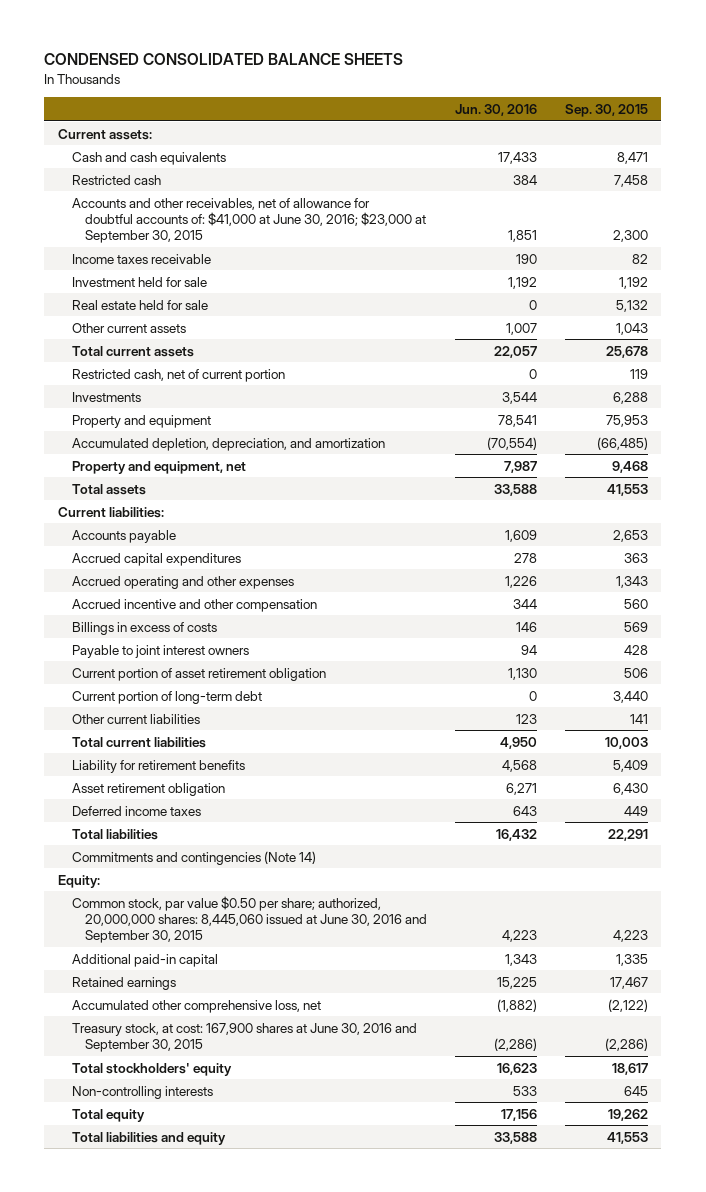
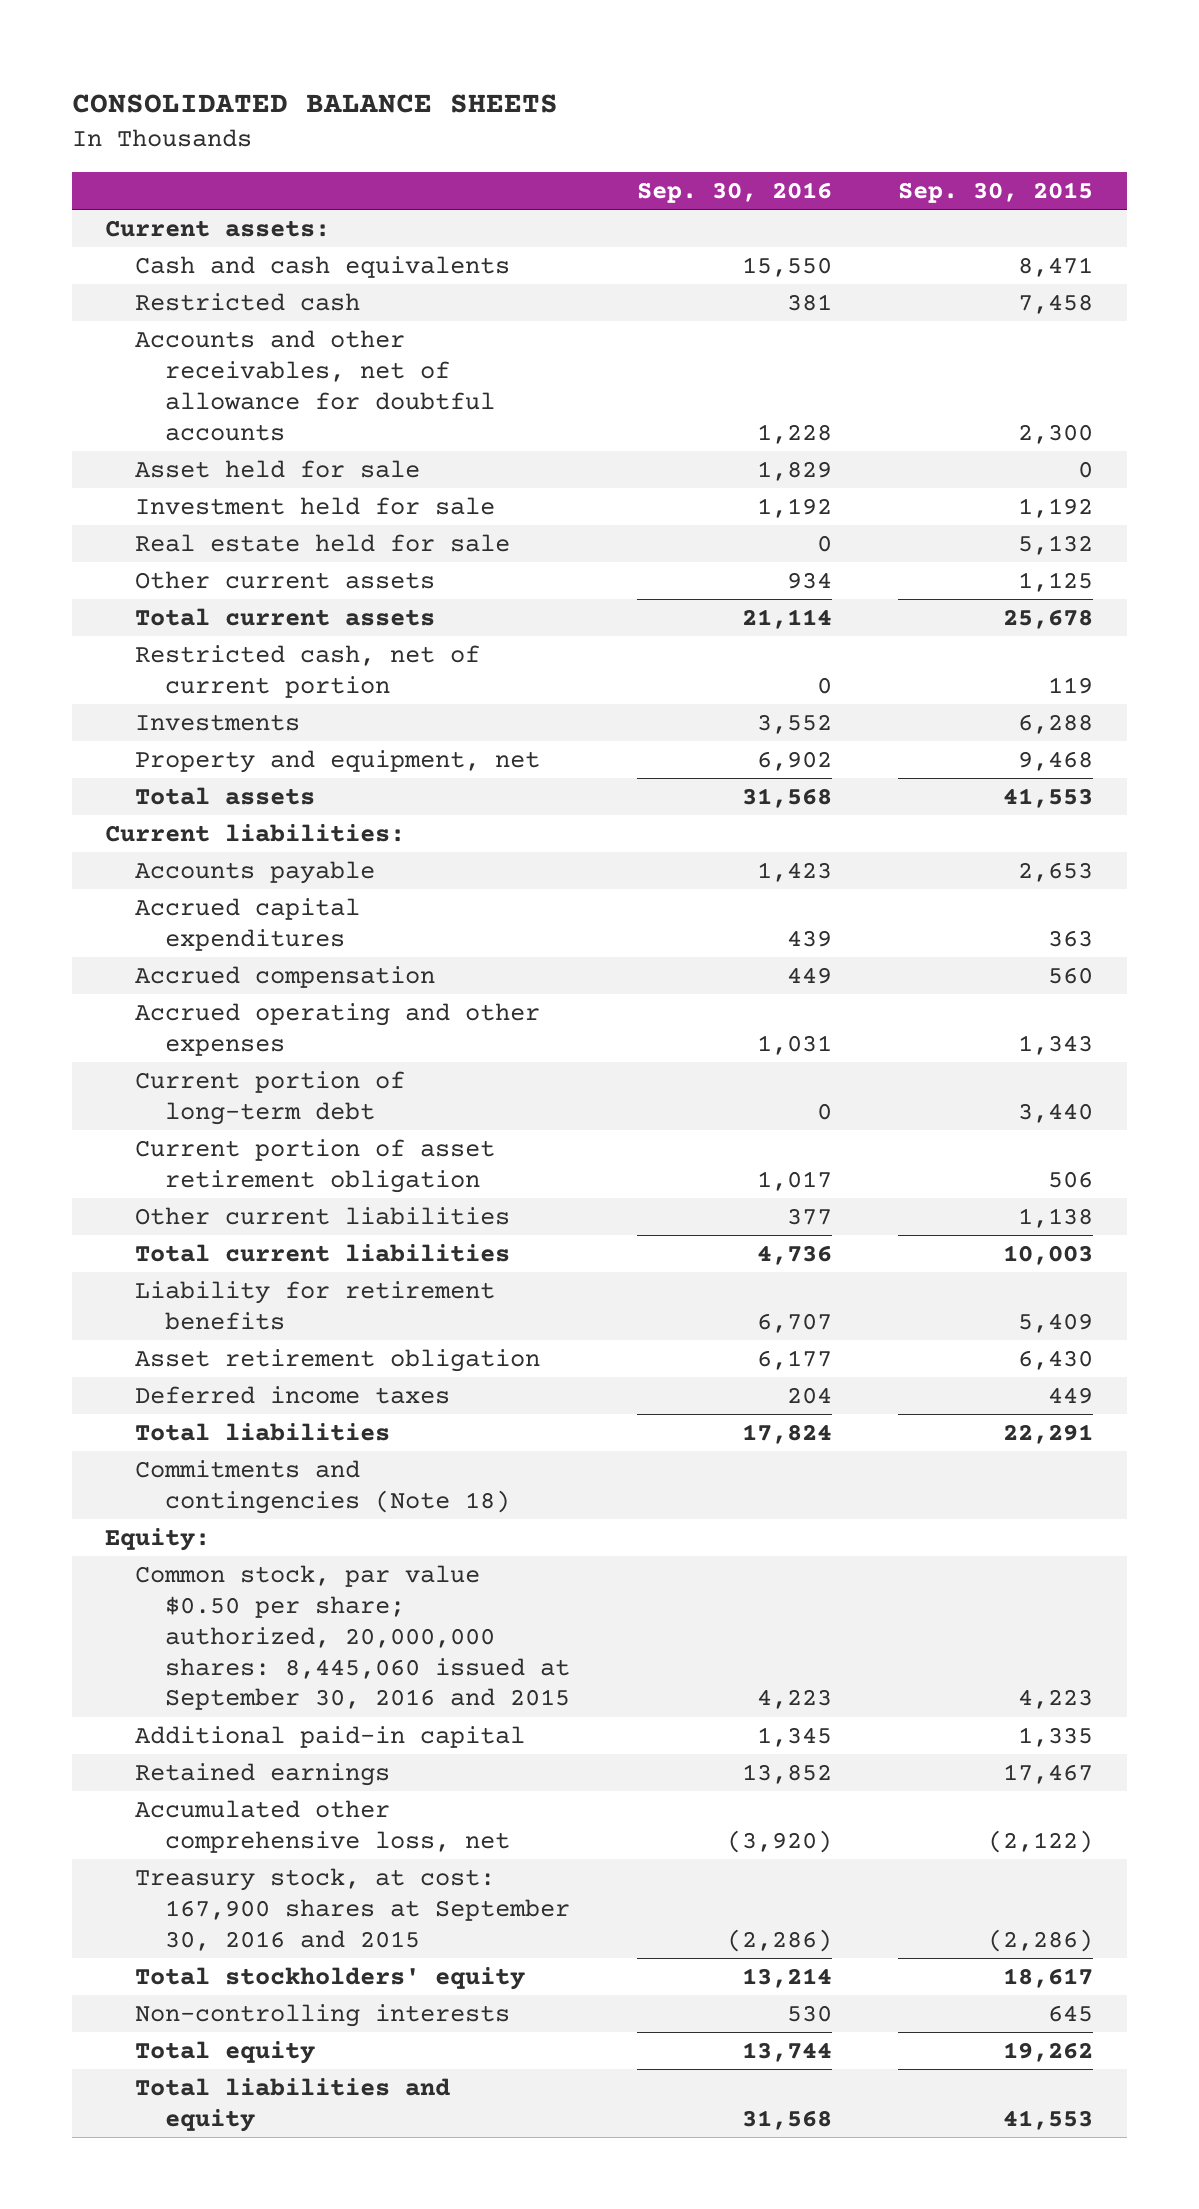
- CONDENSED CONSOLIDATED BALANCE SHEETS
+ CONSOLIDATED BALANCE SHEETS
- | Jun. 30, 2016 | Sep. 30, 2015
+ | Sep. 30, 2016 | Sep. 30, 2015
- Accounts and other receivables, net of allowance for doubtful accounts of: $41,000 at June 30, 2016; $23,000 at September 30, 2015 | 1,851 | 2,300
- Income taxes receivable | 190 | 82
+ Accounts and other receivables, net of allowance for doubtful accounts | 1,228 | 2,300
+ Asset held for sale | 1,829 | 0
- Other current assets | 1,007 | 1,043
+ Other current assets | 934 | 1,125
- Property and equipment | 78,541 | 75,953
- Accumulated depletion, depreciation, and amortization | (70,554) | (66,485)
+ Accrued compensation | 449 | 560
- Accrued incentive and other compensation | 344 | 560
- Billings in excess of costs | 146 | 569
- Payable to joint interest owners | 94 | 428
- Other current liabilities | 123 | 141
moved down: Current portion of asset retirement obligation | 1,017 | 506
+ Other current liabilities | 377 | 1,138
- Commitments and contingencies (Note 14)
+ Commitments and contingencies (Note 18)
- Common stock, par value $0.50 per share; authorized, 20,000,000 shares: 8,445,060 issued at June 30, 2016 and September 30, 2015 | 4,223 | 4,223
+ Common stock, par value $0.50 per share; authorized, 20,000,000 shares: 8,445,060 issued at September 30, 2016 and 2015 | 4,223 | 4,223
- Treasury stock, at cost: 167,900 shares at June 30, 2016 and September 30, 2015 | (2,286) | (2,286)
+ Treasury stock, at cost: 167,900 shares at September 30, 2016 and 2015 | (2,286) | (2,286)

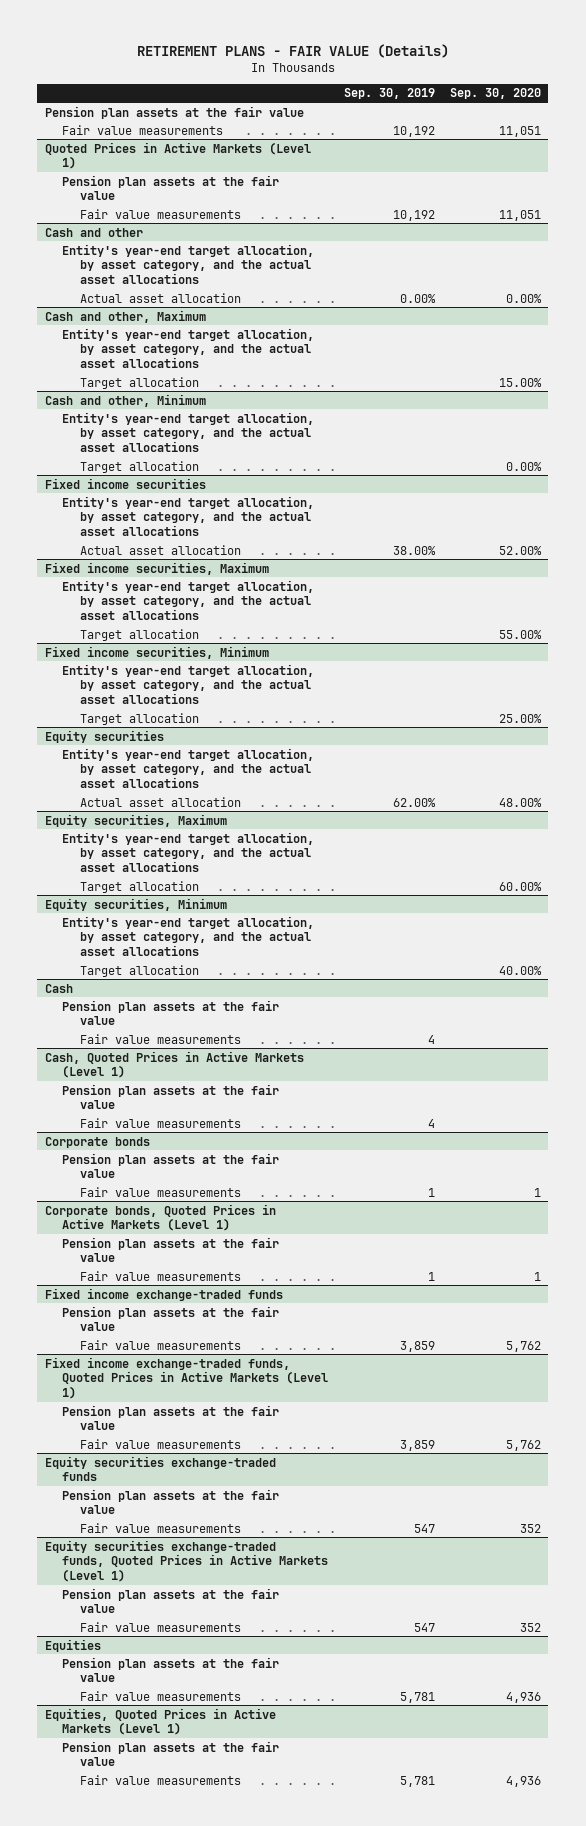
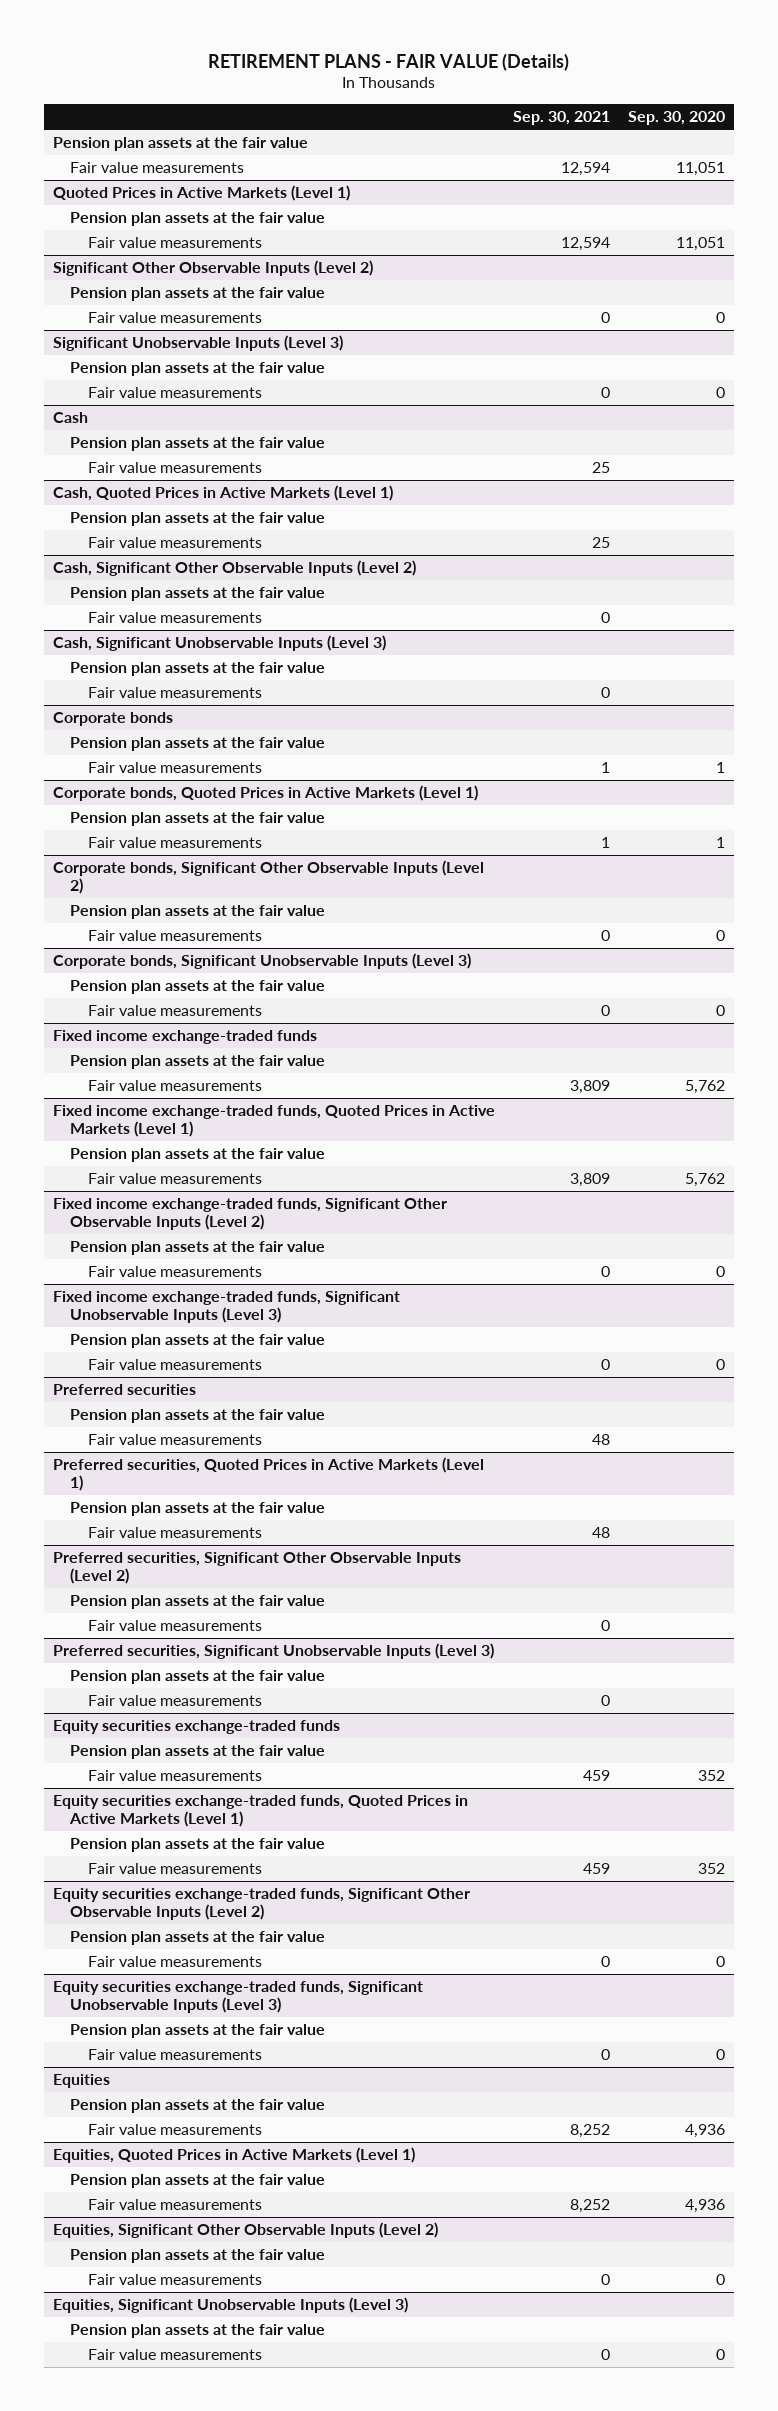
- | Sep. 30, 2019 | Sep. 30, 2020
+ | Sep. 30, 2021 | Sep. 30, 2020
- Cash and other
- Entity's year-end target allocation, by asset category, and the actual asset allocations
- Actual asset allocation | 0.00% | 0.00%
- Cash and other, Maximum
- Entity's year-end target allocation, by asset category, and the actual asset allocations
- Target allocation | | 15.00%
- Cash and other, Minimum
- Entity's year-end target allocation, by asset category, and the actual asset allocations
- Target allocation | | 0.00%
- Fixed income securities
- Entity's year-end target allocation, by asset category, and the actual asset allocations
- Actual asset allocation | 38.00% | 52.00%
- Fixed income securities, Maximum
- Entity's year-end target allocation, by asset category, and the actual asset allocations
- Target allocation | | 55.00%
- Fixed income securities, Minimum
- Entity's year-end target allocation, by asset category, and the actual asset allocations
- Target allocation | | 25.00%
- Equity securities
- Entity's year-end target allocation, by asset category, and the actual asset allocations
- Actual asset allocation | 62.00% | 48.00%
- Equity securities, Maximum
- Entity's year-end target allocation, by asset category, and the actual asset allocations
- Target allocation | | 60.00%
- Equity securities, Minimum
- Entity's year-end target allocation, by asset category, and the actual asset allocations
- Target allocation | | 40.00%
+ Significant Other Observable Inputs (Level 2)
+ Pension plan assets at the fair value
+ Fair value measurements | 0 | 0
+ Significant Unobservable Inputs (Level 3)
+ Pension plan assets at the fair value
+ Fair value measurements | 0 | 0
+ Cash, Significant Other Observable Inputs (Level 2)
+ Pension plan assets at the fair value
+ Fair value measurements | 0 |
+ Cash, Significant Unobservable Inputs (Level 3)
+ Pension plan assets at the fair value
+ Fair value measurements | 0 |
+ Corporate bonds, Significant Other Observable Inputs (Level 2)
+ Pension plan assets at the fair value
+ Fair value measurements | 0 | 0
+ Corporate bonds, Significant Unobservable Inputs (Level 3)
+ Pension plan assets at the fair value
+ Fair value measurements | 0 | 0
+ Fixed income exchange-traded funds, Significant Other Observable Inputs (Level 2)
+ Pension plan assets at the fair value
+ Fair value measurements | 0 | 0
+ Fixed income exchange-traded funds, Significant Unobservable Inputs (Level 3)
+ Pension plan assets at the fair value
+ Fair value measurements | 0 | 0
+ Preferred securities
+ Pension plan assets at the fair value
+ Fair value measurements | 48 |
+ Preferred securities, Quoted Prices in Active Markets (Level 1)
+ Pension plan assets at the fair value
+ Fair value measurements | 48 |
+ Preferred securities, Significant Other Observable Inputs (Level 2)
+ Pension plan assets at the fair value
+ Fair value measurements | 0 |
+ Preferred securities, Significant Unobservable Inputs (Level 3)
+ Pension plan assets at the fair value
+ Fair value measurements | 0 |
+ Equity securities exchange-traded funds, Significant Other Observable Inputs (Level 2)
+ Pension plan assets at the fair value
+ Fair value measurements | 0 | 0
+ Equity securities exchange-traded funds, Significant Unobservable Inputs (Level 3)
+ Pension plan assets at the fair value
+ Fair value measurements | 0 | 0
+ Equities, Significant Other Observable Inputs (Level 2)
+ Pension plan assets at the fair value
+ Fair value measurements | 0 | 0
+ Equities, Significant Unobservable Inputs (Level 3)
+ Pension plan assets at the fair value
+ Fair value measurements | 0 | 0

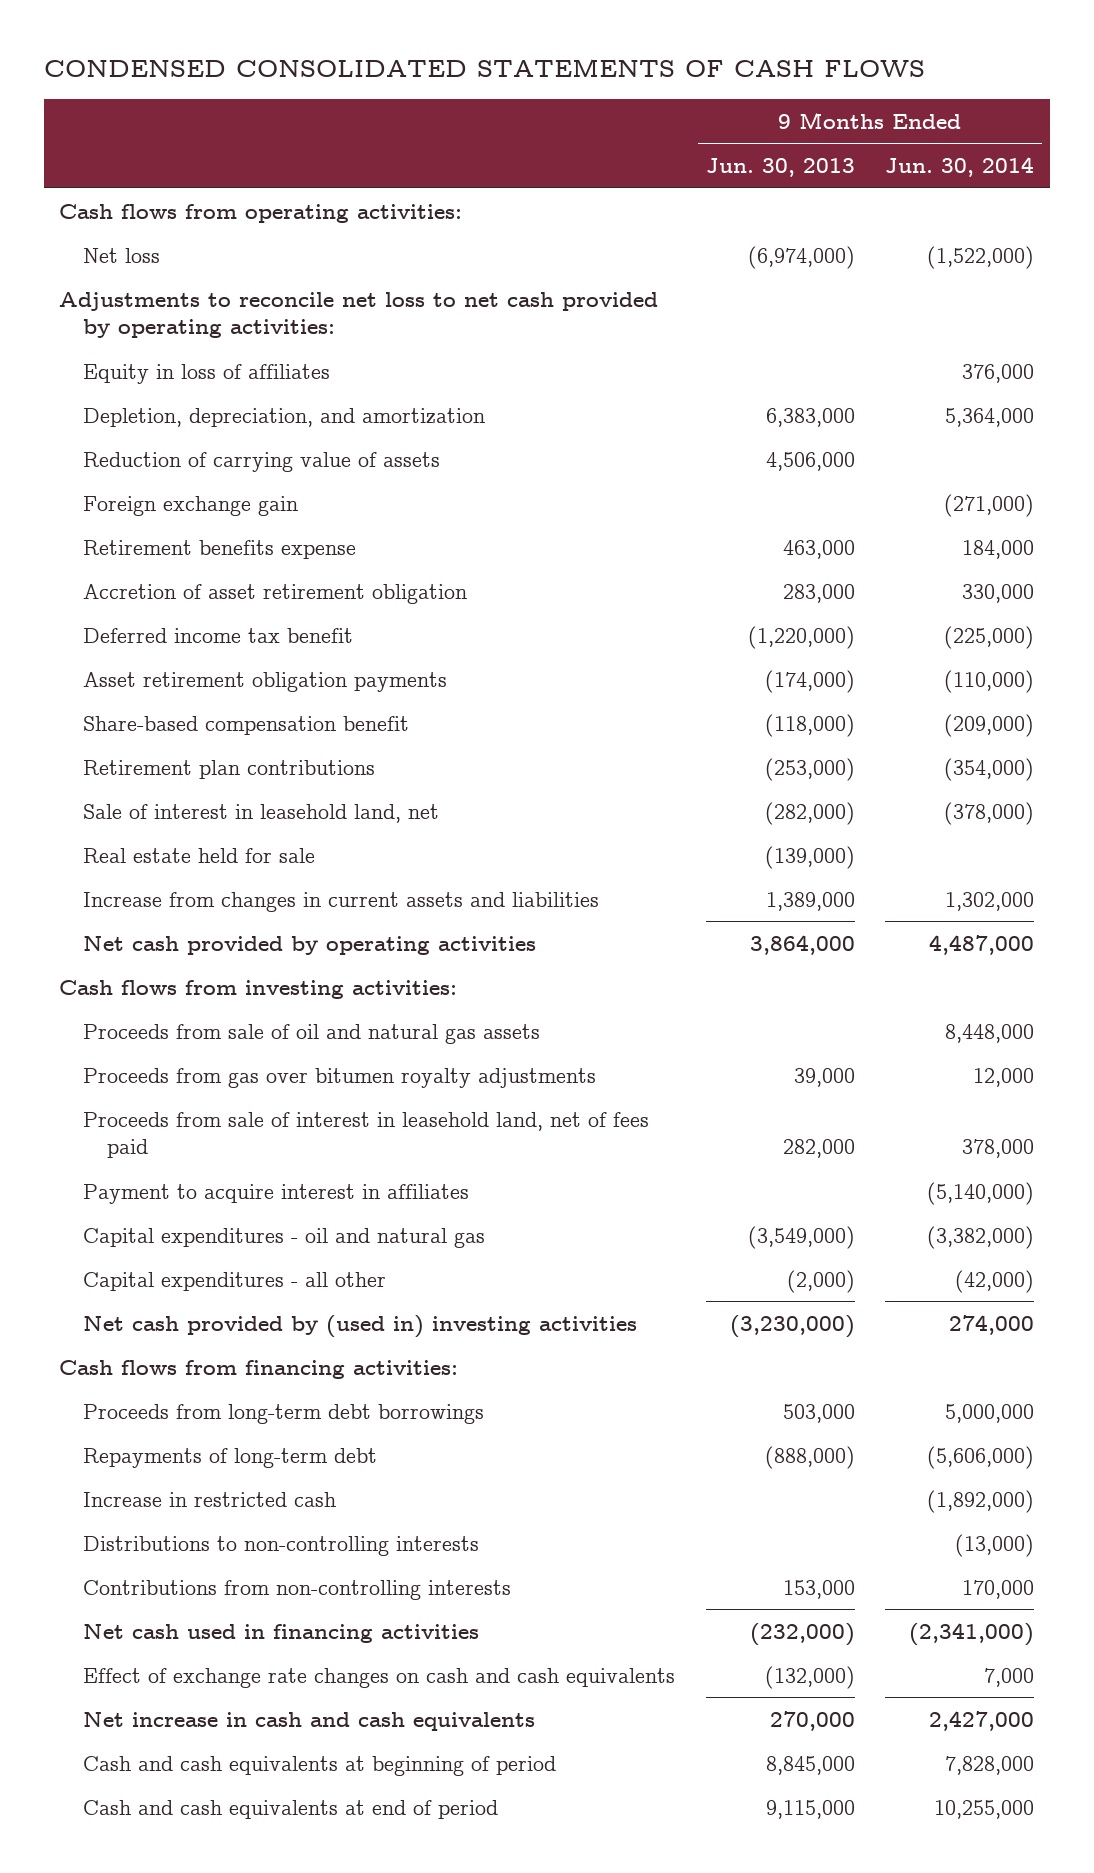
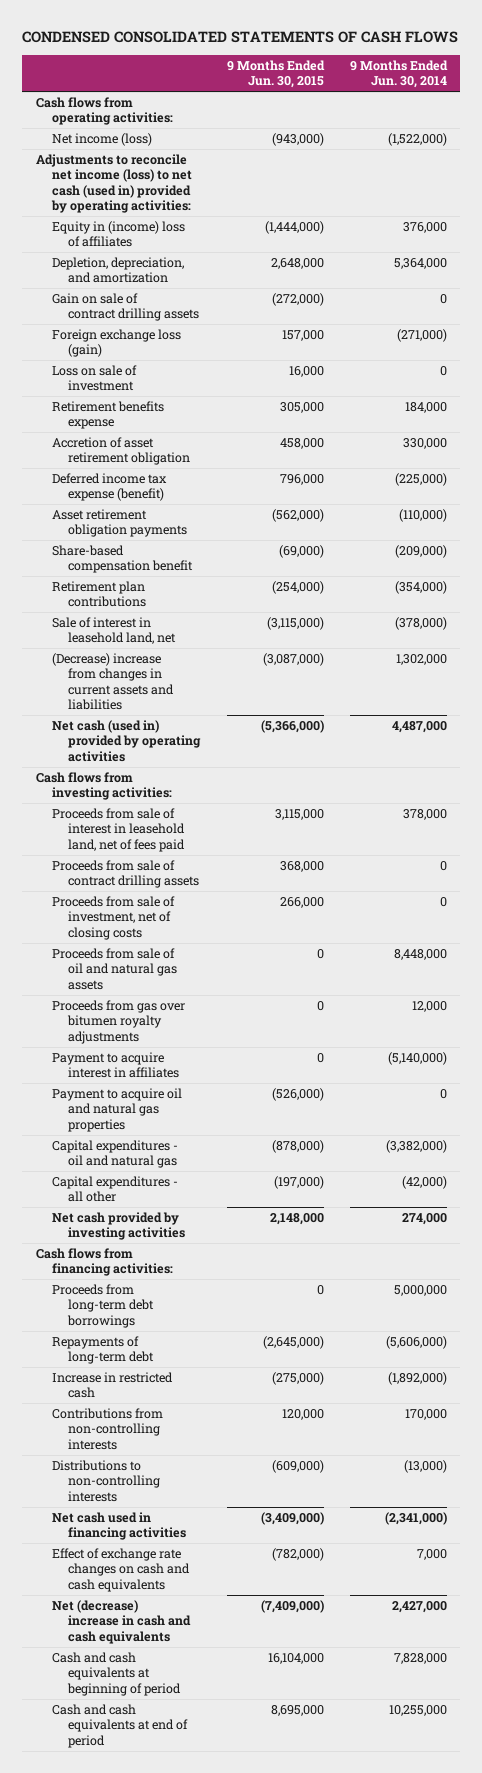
- | 9 Months Ended Jun. 30, 2013 | 9 Months Ended Jun. 30, 2014
+ | 9 Months Ended Jun. 30, 2015 | 9 Months Ended Jun. 30, 2014
- Net loss | (6,974,000) | (1,522,000)
- Adjustments to reconcile net loss to net cash provided by operating activities:
- Equity in loss of affiliates | | 376,000
+ Net income (loss) | (943,000) | (1,522,000)
+ Adjustments to reconcile net income (loss) to net cash (used in) provided by operating activities:
+ Equity in (income) loss of affiliates | (1,444,000) | 376,000
- Reduction of carrying value of assets | 4,506,000 |
- Foreign exchange gain | | (271,000)
+ Gain on sale of contract drilling assets | (272,000) | 0
+ Foreign exchange loss (gain) | 157,000 | (271,000)
+ Loss on sale of investment | 16,000 | 0
- Deferred income tax benefit | (1,220,000) | (225,000)
+ Deferred income tax expense (benefit) | 796,000 | (225,000)
- Real estate held for sale | (139,000) |
- Increase from changes in current assets and liabilities | 1,389,000 | 1,302,000
- Net cash provided by operating activities | 3,864,000 | 4,487,000
+ (Decrease) increase from changes in current assets and liabilities | (3,087,000) | 1,302,000
+ Net cash (used in) provided by operating activities | (5,366,000) | 4,487,000
moved up: Proceeds from sale of interest in leasehold land, net of fees paid | 3,115,000 | 378,000
+ Proceeds from sale of contract drilling assets | 368,000 | 0
+ Proceeds from sale of investment, net of closing costs | 266,000 | 0
+ Payment to acquire oil and natural gas properties | (526,000) | 0
- Net cash provided by (used in) investing activities | (3,230,000) | 274,000
+ Net cash provided by investing activities | 2,148,000 | 274,000
moved down: Distributions to non-controlling interests | (609,000) | (13,000)
- Net increase in cash and cash equivalents | 270,000 | 2,427,000
+ Net (decrease) increase in cash and cash equivalents | (7,409,000) | 2,427,000

